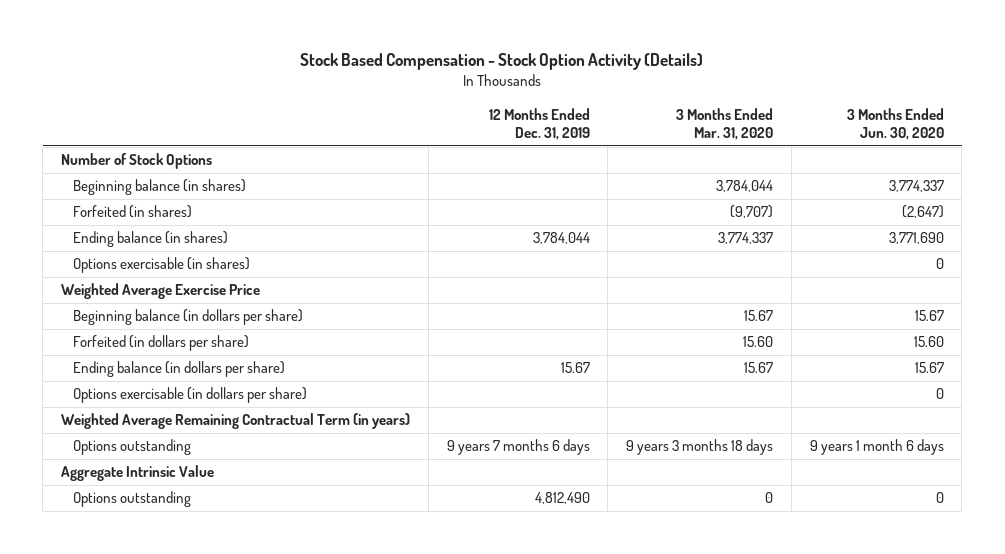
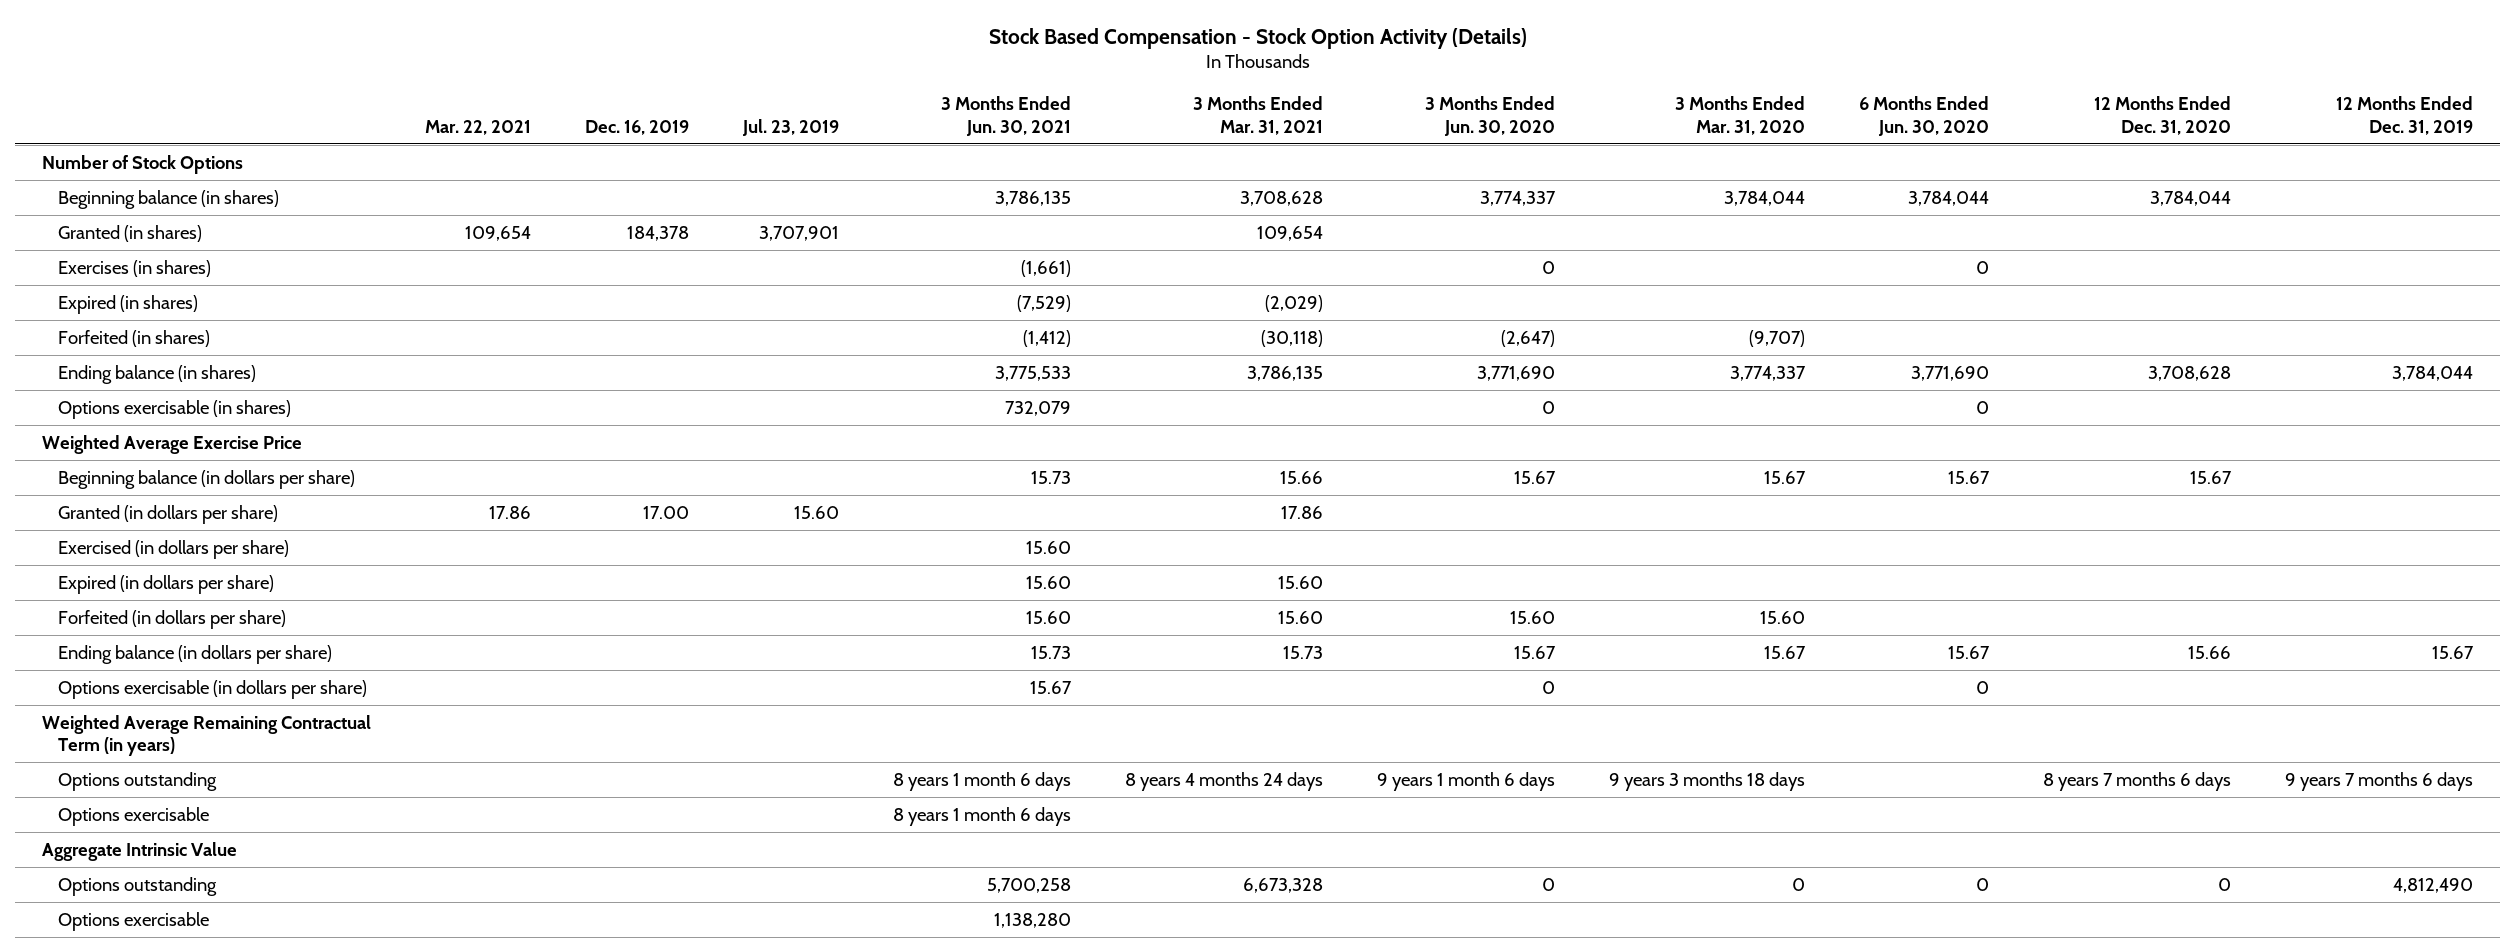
- | 12 Months Ended Dec. 31, 2019 | 3 Months Ended Mar. 31, 2020 | 3 Months Ended Jun. 30, 2020
+ | Mar. 22, 2021 | Dec. 16, 2019 | Jul. 23, 2019 | 3 Months Ended Jun. 30, 2021 | 3 Months Ended Mar. 31, 2021 | 3 Months Ended Jun. 30, 2020 | 3 Months Ended Mar. 31, 2020 | 6 Months Ended Jun. 30, 2020 | 12 Months Ended Dec. 31, 2020 | 12 Months Ended Dec. 31, 2019
+ Granted (in shares) | 109,654 | 184,378 | 3,707,901 | | 109,654 | | | | |
+ Exercises (in shares) | | | | (1,661) | | 0 | | 0 | |
+ Expired (in shares) | | | | (7,529) | (2,029) | | | | |
+ Granted (in dollars per share) | 17.86 | 17.00 | 15.60 | | 17.86 | | | | |
+ Exercised (in dollars per share) | | | | 15.60 | | | | | |
+ Expired (in dollars per share) | | | | 15.60 | 15.60 | | | | |
+ Options exercisable | | | | 8 years 1 month 6 days | | | | | |
+ Options exercisable | | | | 1,138,280 | | | | | |

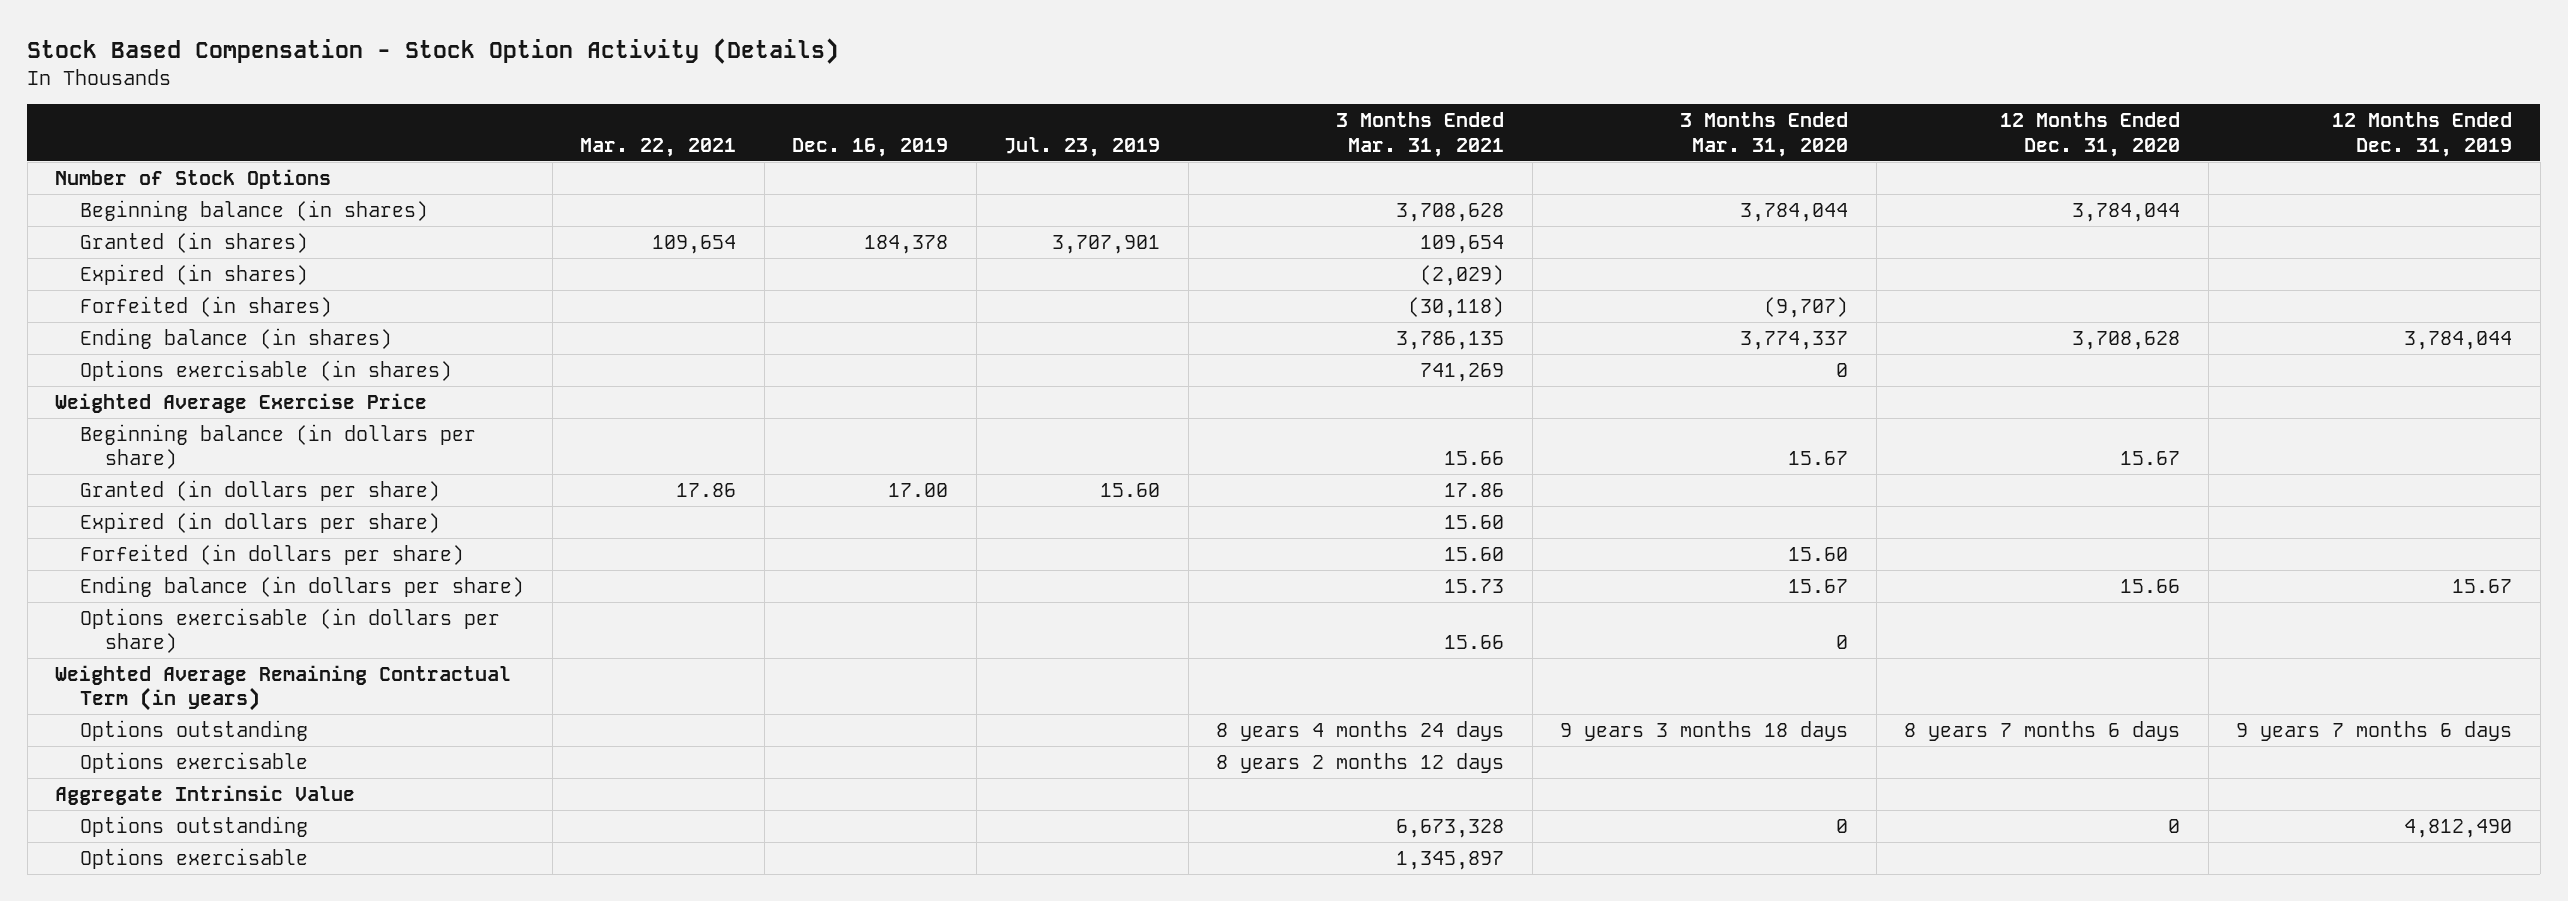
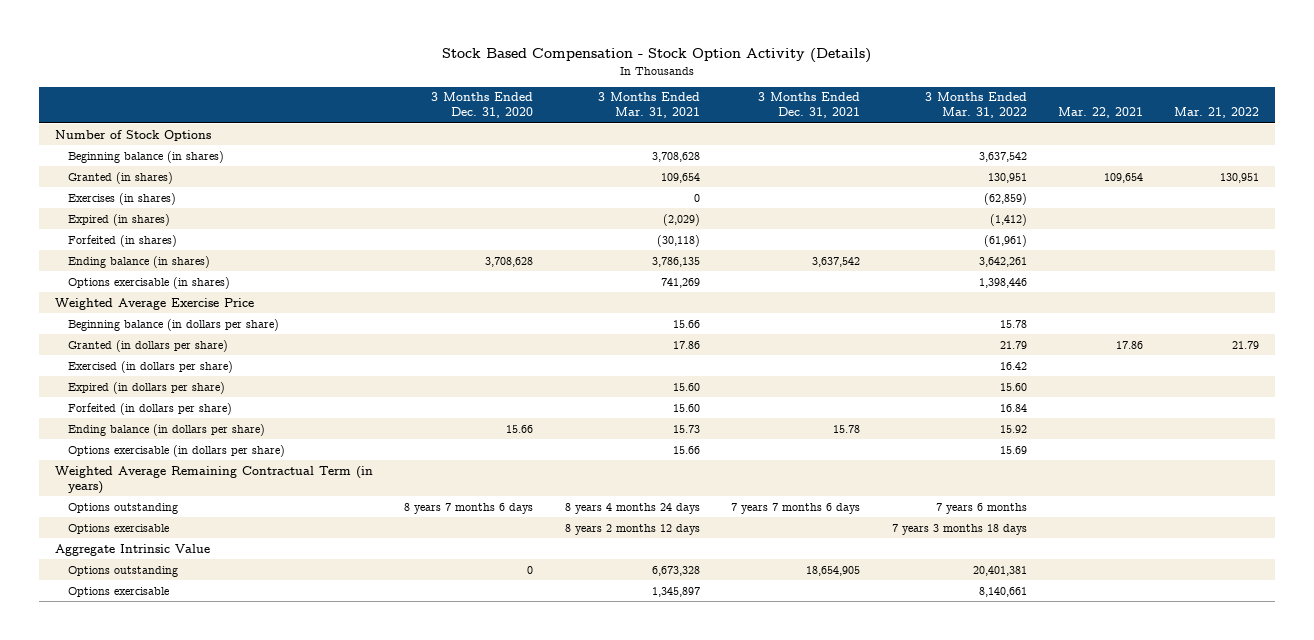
- | Mar. 22, 2021 | Dec. 16, 2019 | Jul. 23, 2019 | 3 Months Ended Mar. 31, 2021 | 3 Months Ended Mar. 31, 2020 | 12 Months Ended Dec. 31, 2020 | 12 Months Ended Dec. 31, 2019
+ | 3 Months Ended Dec. 31, 2020 | 3 Months Ended Mar. 31, 2021 | 3 Months Ended Dec. 31, 2021 | 3 Months Ended Mar. 31, 2022 | Mar. 22, 2021 | Mar. 21, 2022
+ Exercises (in shares) | | 0 | | (62,859) | |
+ Exercised (in dollars per share) | | | | 16.42 | |

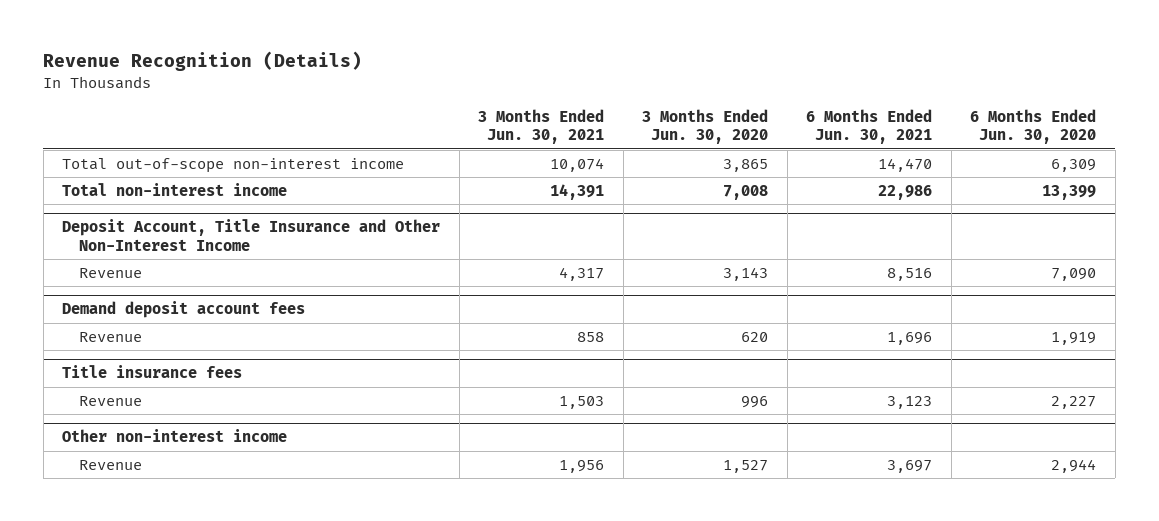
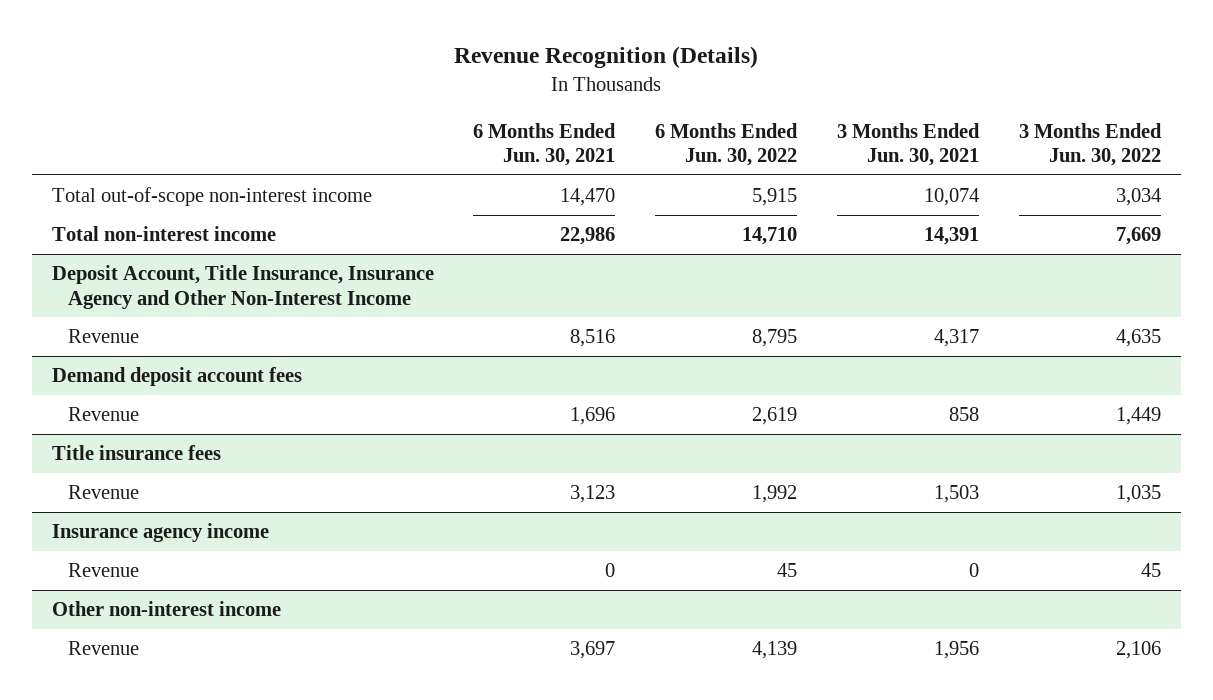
- | 3 Months Ended Jun. 30, 2021 | 3 Months Ended Jun. 30, 2020 | 6 Months Ended Jun. 30, 2021 | 6 Months Ended Jun. 30, 2020
+ | 6 Months Ended Jun. 30, 2021 | 6 Months Ended Jun. 30, 2022 | 3 Months Ended Jun. 30, 2021 | 3 Months Ended Jun. 30, 2022
- Deposit Account, Title Insurance and Other Non-Interest Income
+ Deposit Account, Title Insurance, Insurance Agency and Other Non-Interest Income
+ Insurance agency income
+ Revenue | 0 | 45 | 0 | 45

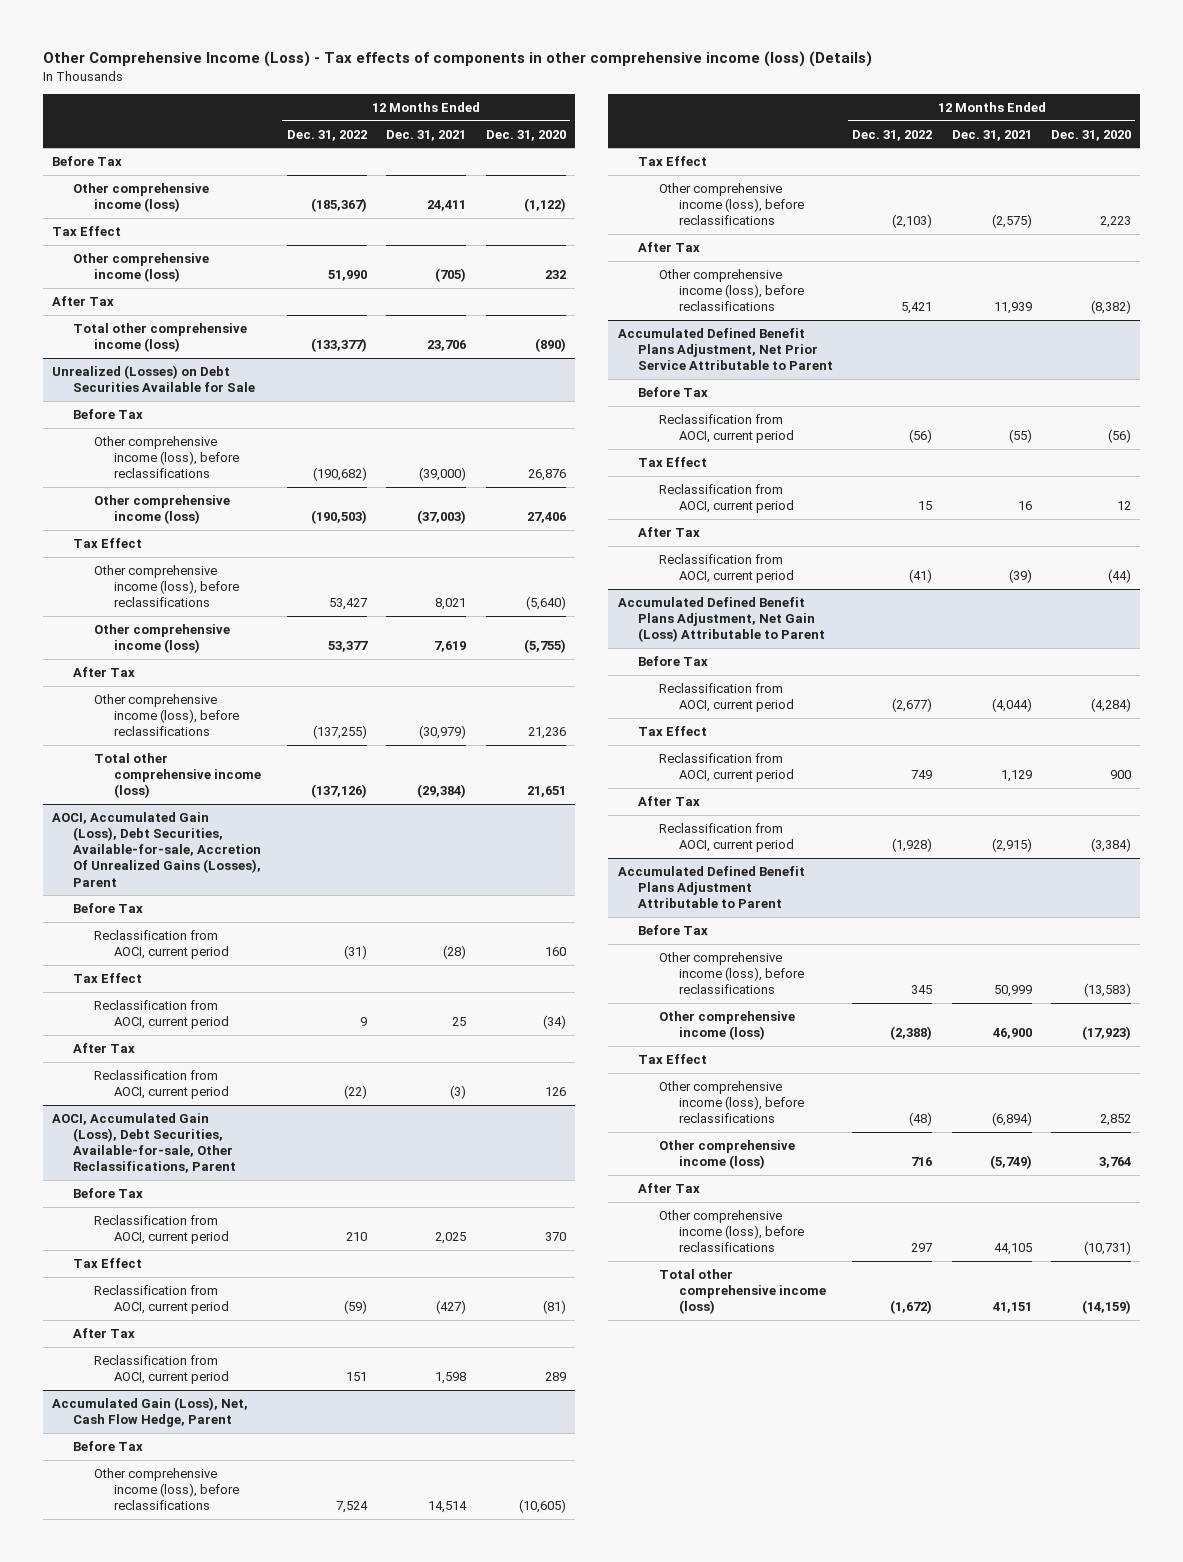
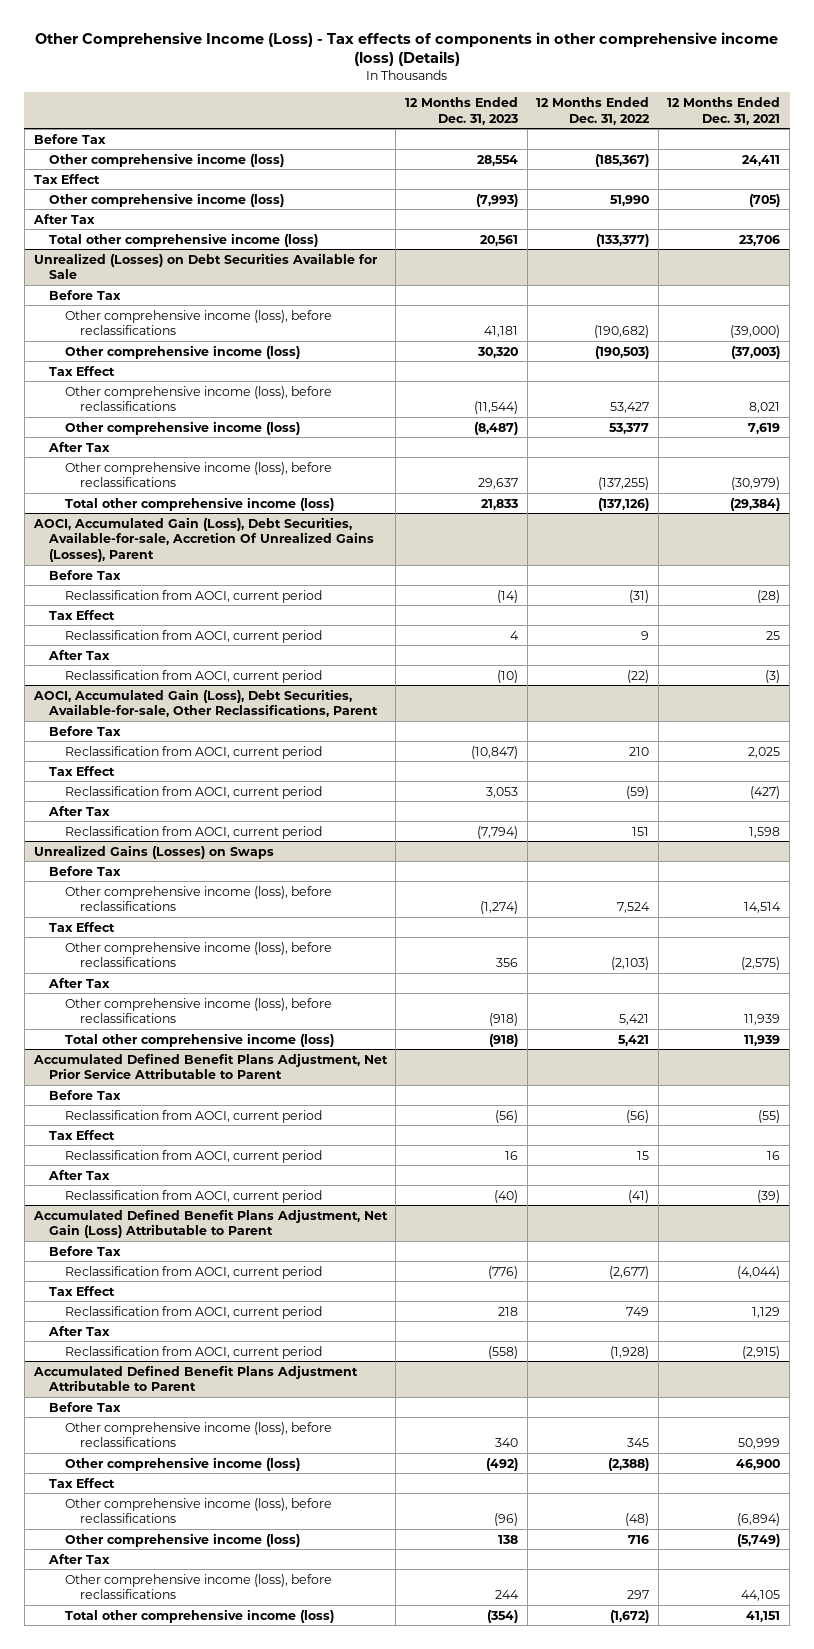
- | 12 Months Ended Dec. 31, 2022 | 12 Months Ended Dec. 31, 2021 | 12 Months Ended Dec. 31, 2020
+ | 12 Months Ended Dec. 31, 2023 | 12 Months Ended Dec. 31, 2022 | 12 Months Ended Dec. 31, 2021
- Accumulated Gain (Loss), Net, Cash Flow Hedge, Parent
+ Unrealized Gains (Losses) on Swaps
+ Total other comprehensive income (loss) | (918) | 5,421 | 11,939

